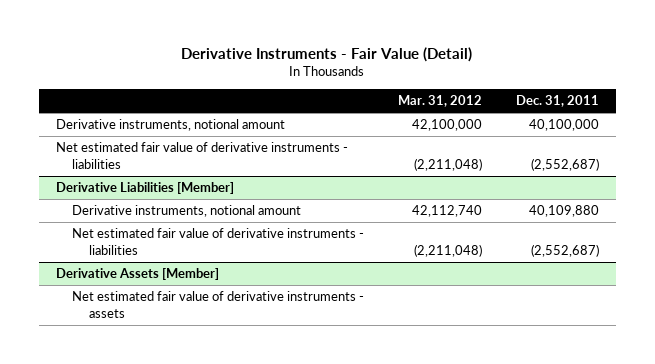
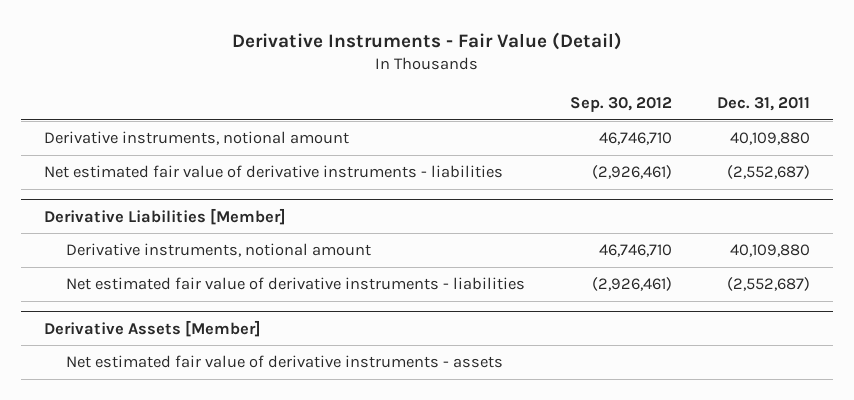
- | Mar. 31, 2012 | Dec. 31, 2011
+ | Sep. 30, 2012 | Dec. 31, 2011
- Derivative instruments, notional amount | 42,100,000 | 40,100,000
+ Derivative instruments, notional amount | 46,746,710 | 40,109,880

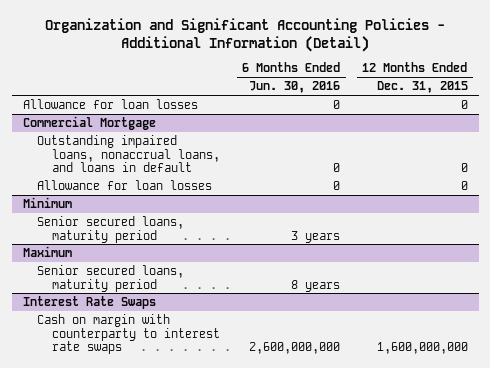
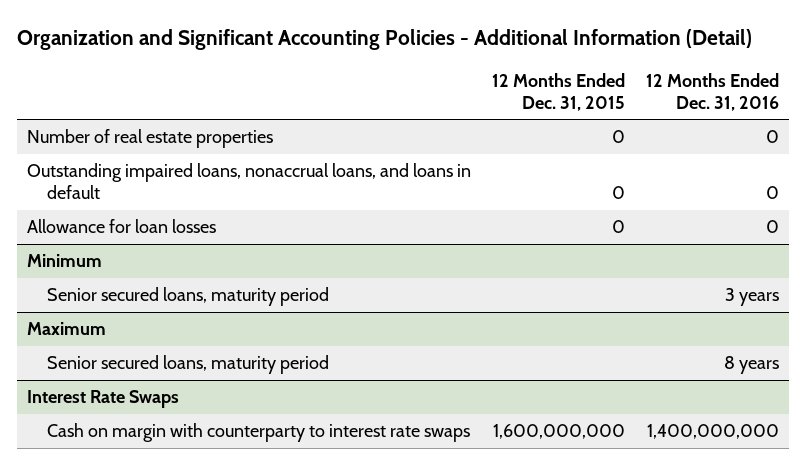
- | 6 Months Ended Jun. 30, 2016 | 12 Months Ended Dec. 31, 2015
+ | 12 Months Ended Dec. 31, 2015 | 12 Months Ended Dec. 31, 2016
- Allowance for loan losses | 0 | 0
- Commercial Mortgage
+ Number of real estate properties | 0 | 0

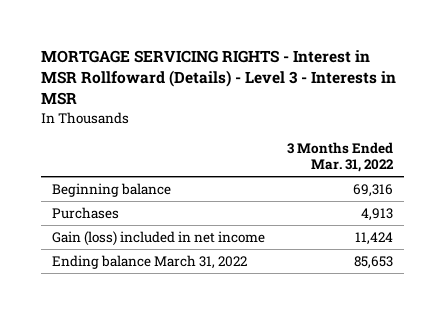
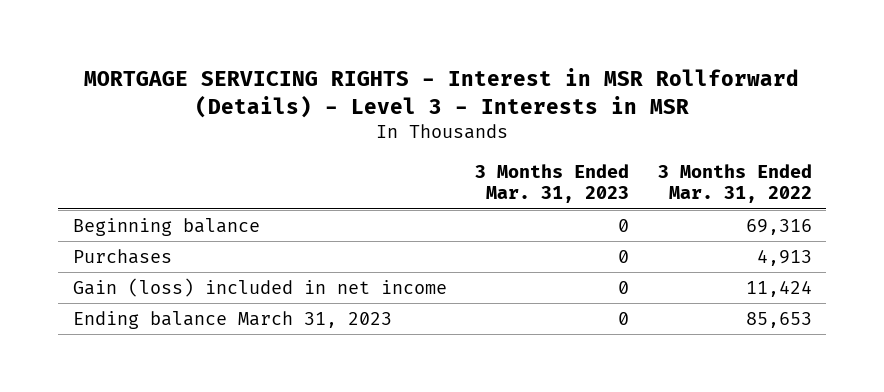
- MORTGAGE SERVICING RIGHTS - Interest in MSR Rollfoward (Details) - Level 3 - Interests in MSR
+ MORTGAGE SERVICING RIGHTS - Interest in MSR Rollforward (Details) - Level 3 - Interests in MSR
- | 3 Months Ended Mar. 31, 2022
+ | 3 Months Ended Mar. 31, 2023 | 3 Months Ended Mar. 31, 2022
- Ending balance March 31, 2022 | 85,653
+ Ending balance March 31, 2023 | 0 | 85,653

